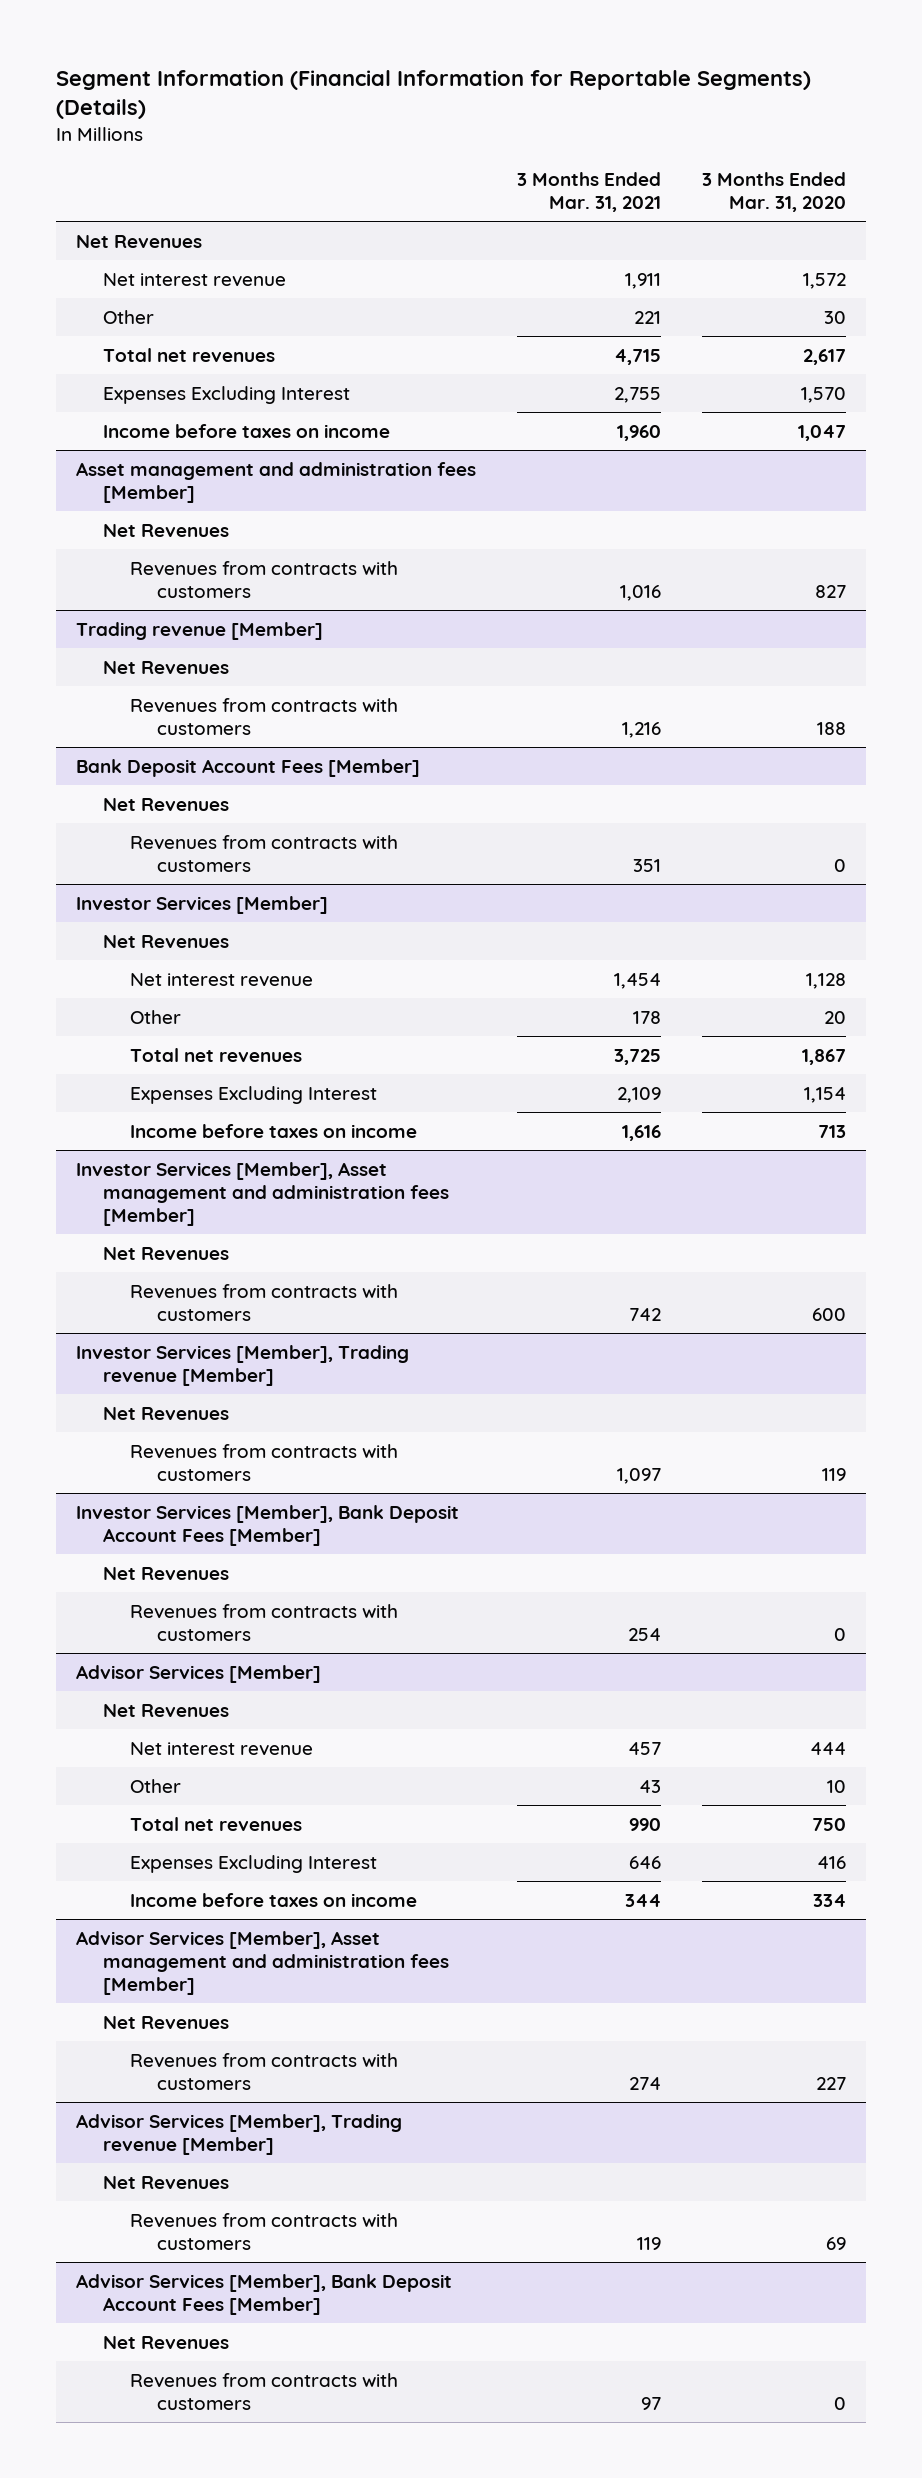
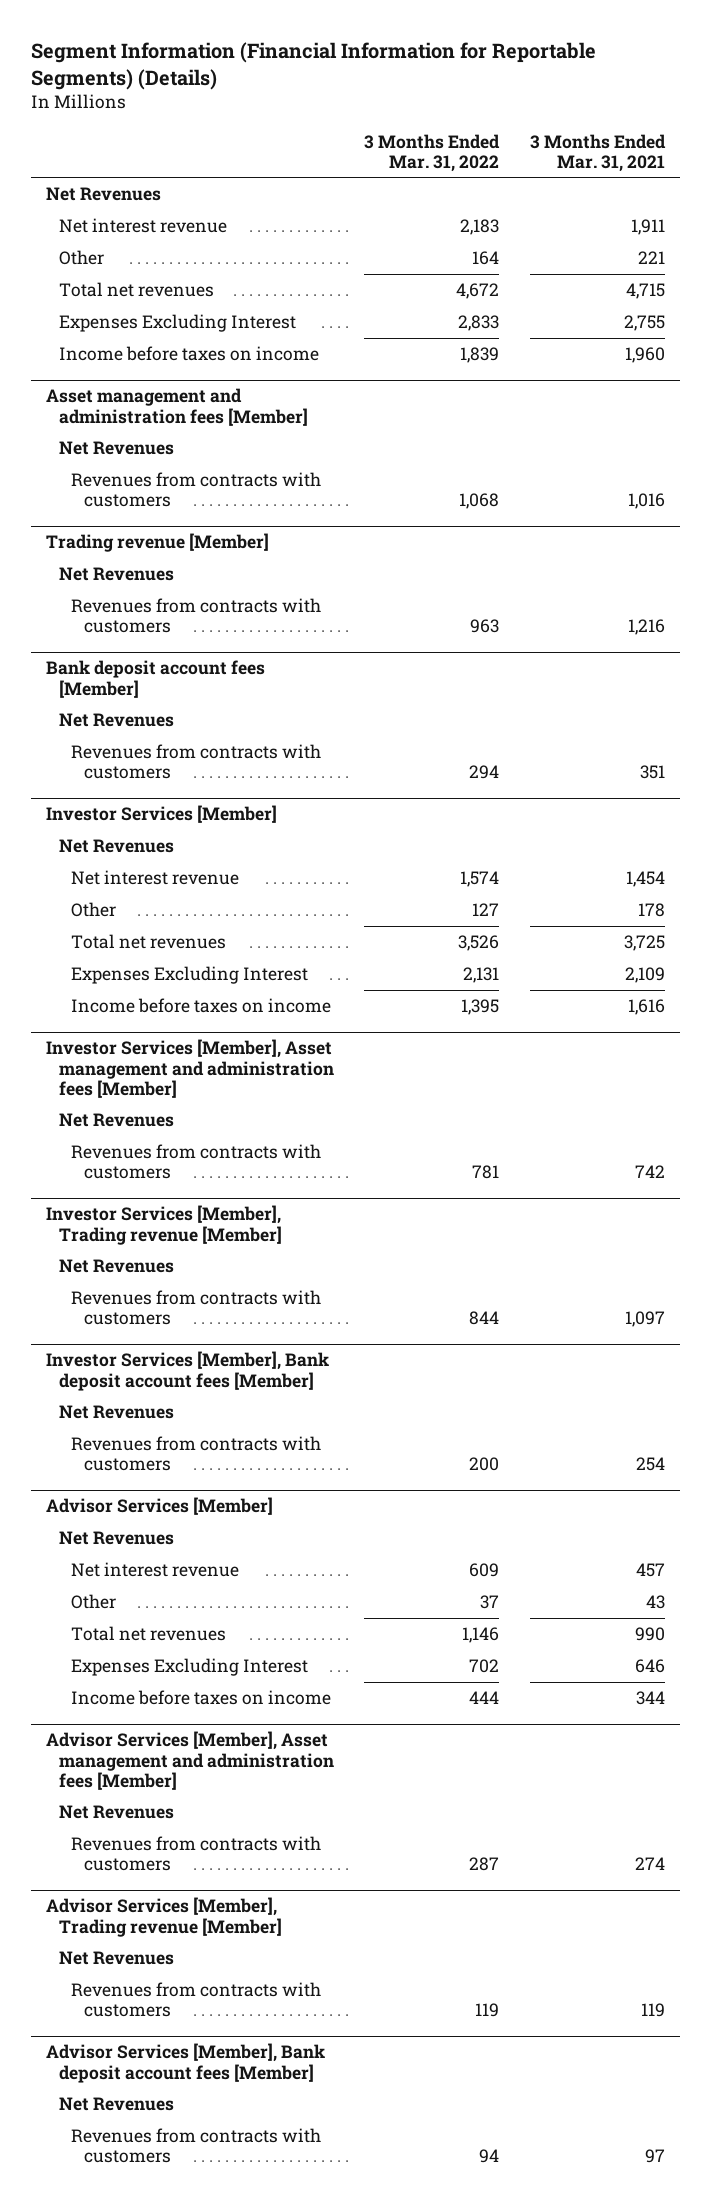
- | 3 Months Ended Mar. 31, 2021 | 3 Months Ended Mar. 31, 2020
+ | 3 Months Ended Mar. 31, 2022 | 3 Months Ended Mar. 31, 2021
- Bank Deposit Account Fees [Member]
+ Bank deposit account fees [Member]
- Investor Services [Member], Bank Deposit Account Fees [Member]
+ Investor Services [Member], Bank deposit account fees [Member]
- Advisor Services [Member], Bank Deposit Account Fees [Member]
+ Advisor Services [Member], Bank deposit account fees [Member]

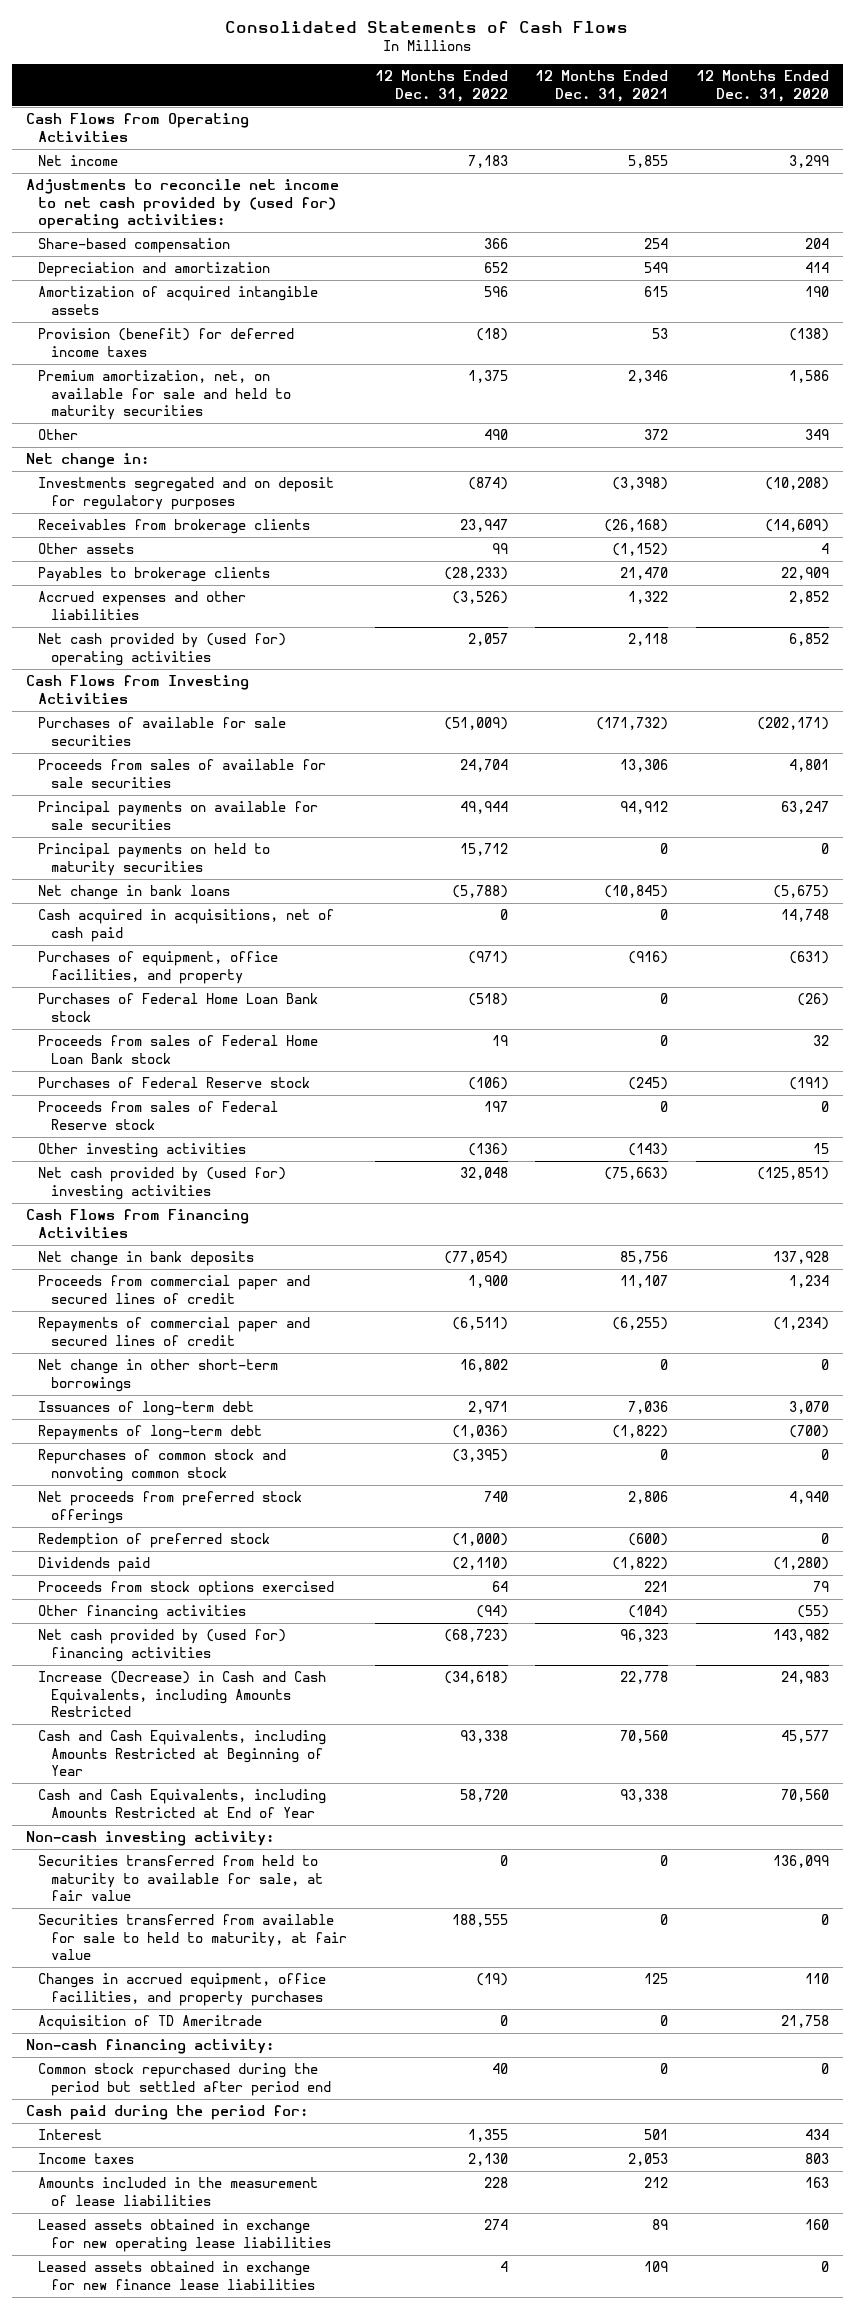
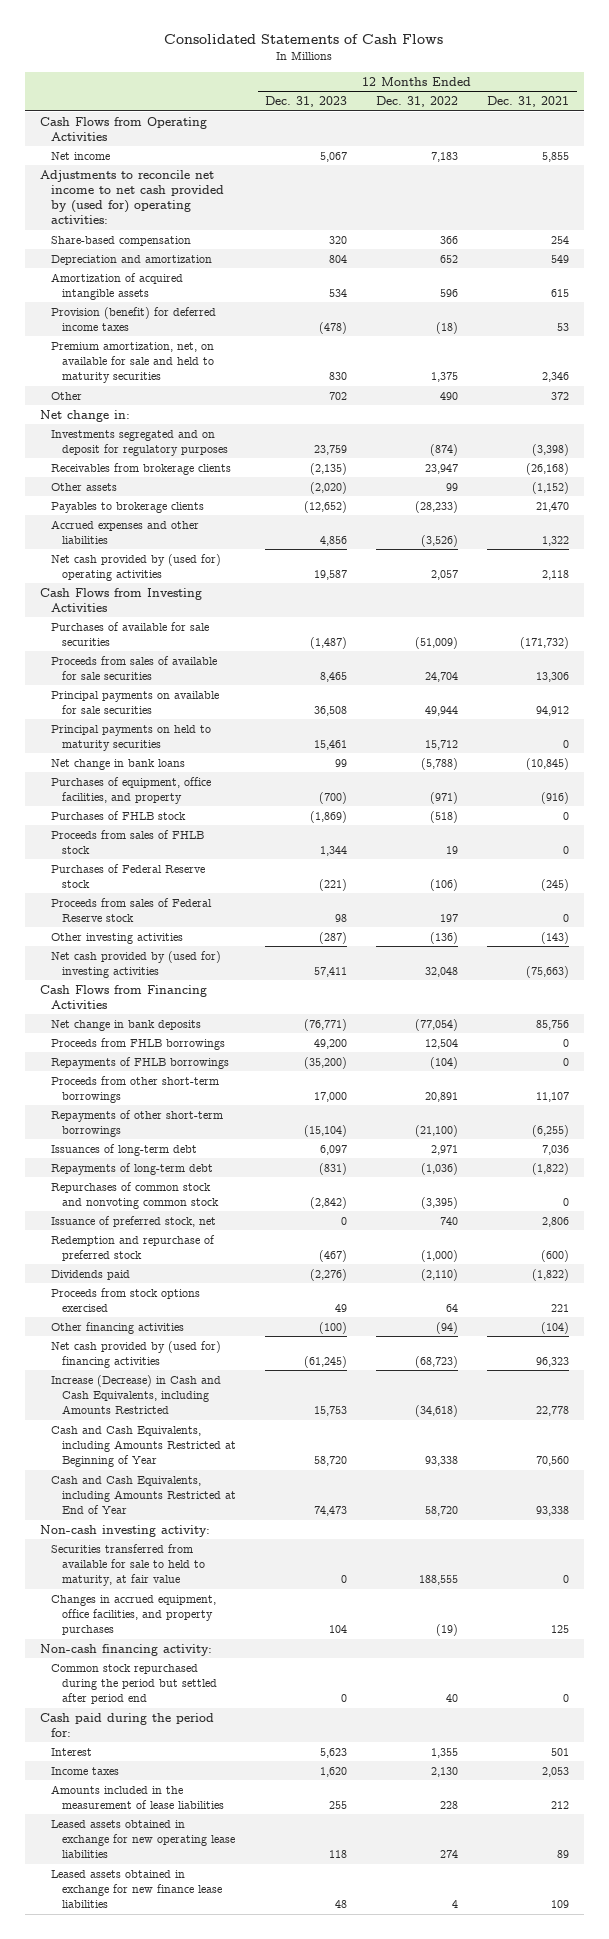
- | 12 Months Ended Dec. 31, 2022 | 12 Months Ended Dec. 31, 2021 | 12 Months Ended Dec. 31, 2020
+ | 12 Months Ended Dec. 31, 2023 | 12 Months Ended Dec. 31, 2022 | 12 Months Ended Dec. 31, 2021
- Cash acquired in acquisitions, net of cash paid | 0 | 0 | 14,748
- Purchases of Federal Home Loan Bank stock | (518) | 0 | (26)
- Proceeds from sales of Federal Home Loan Bank stock | 19 | 0 | 32
+ Purchases of FHLB stock | (1,869) | (518) | 0
+ Proceeds from sales of FHLB stock | 1,344 | 19 | 0
- Proceeds from commercial paper and secured lines of credit | 1,900 | 11,107 | 1,234
- Repayments of commercial paper and secured lines of credit | (6,511) | (6,255) | (1,234)
- Net change in other short-term borrowings | 16,802 | 0 | 0
+ Proceeds from FHLB borrowings | 49,200 | 12,504 | 0
+ Repayments of FHLB borrowings | (35,200) | (104) | 0
+ Proceeds from other short-term borrowings | 17,000 | 20,891 | 11,107
+ Repayments of other short-term borrowings | (15,104) | (21,100) | (6,255)
- Net proceeds from preferred stock offerings | 740 | 2,806 | 4,940
- Redemption of preferred stock | (1,000) | (600) | 0
+ Issuance of preferred stock, net | 0 | 740 | 2,806
+ Redemption and repurchase of preferred stock | (467) | (1,000) | (600)
- Securities transferred from held to maturity to available for sale, at fair value | 0 | 0 | 136,099
- Acquisition of TD Ameritrade | 0 | 0 | 21,758

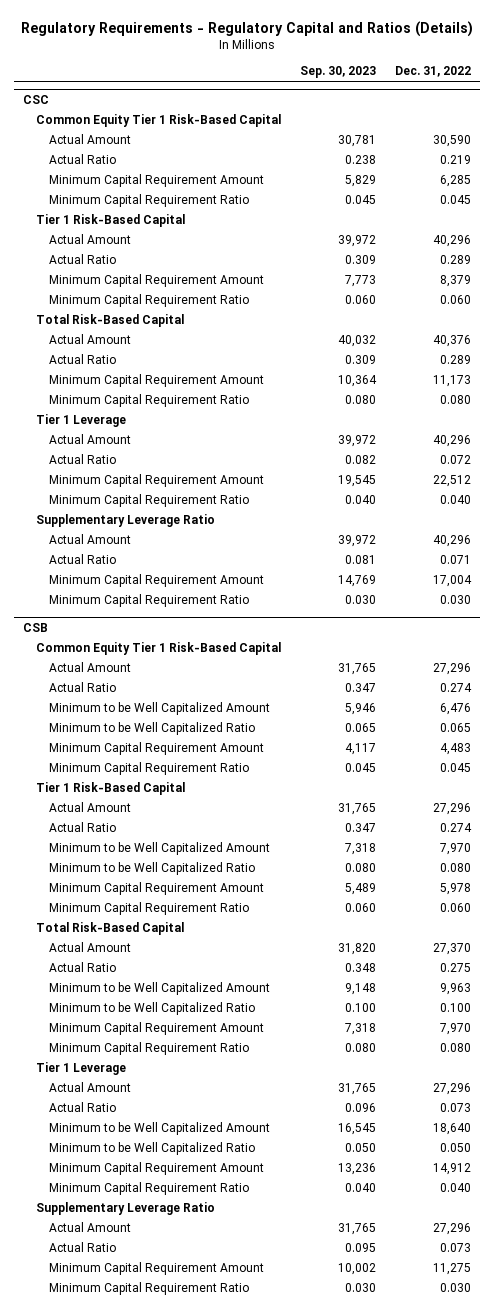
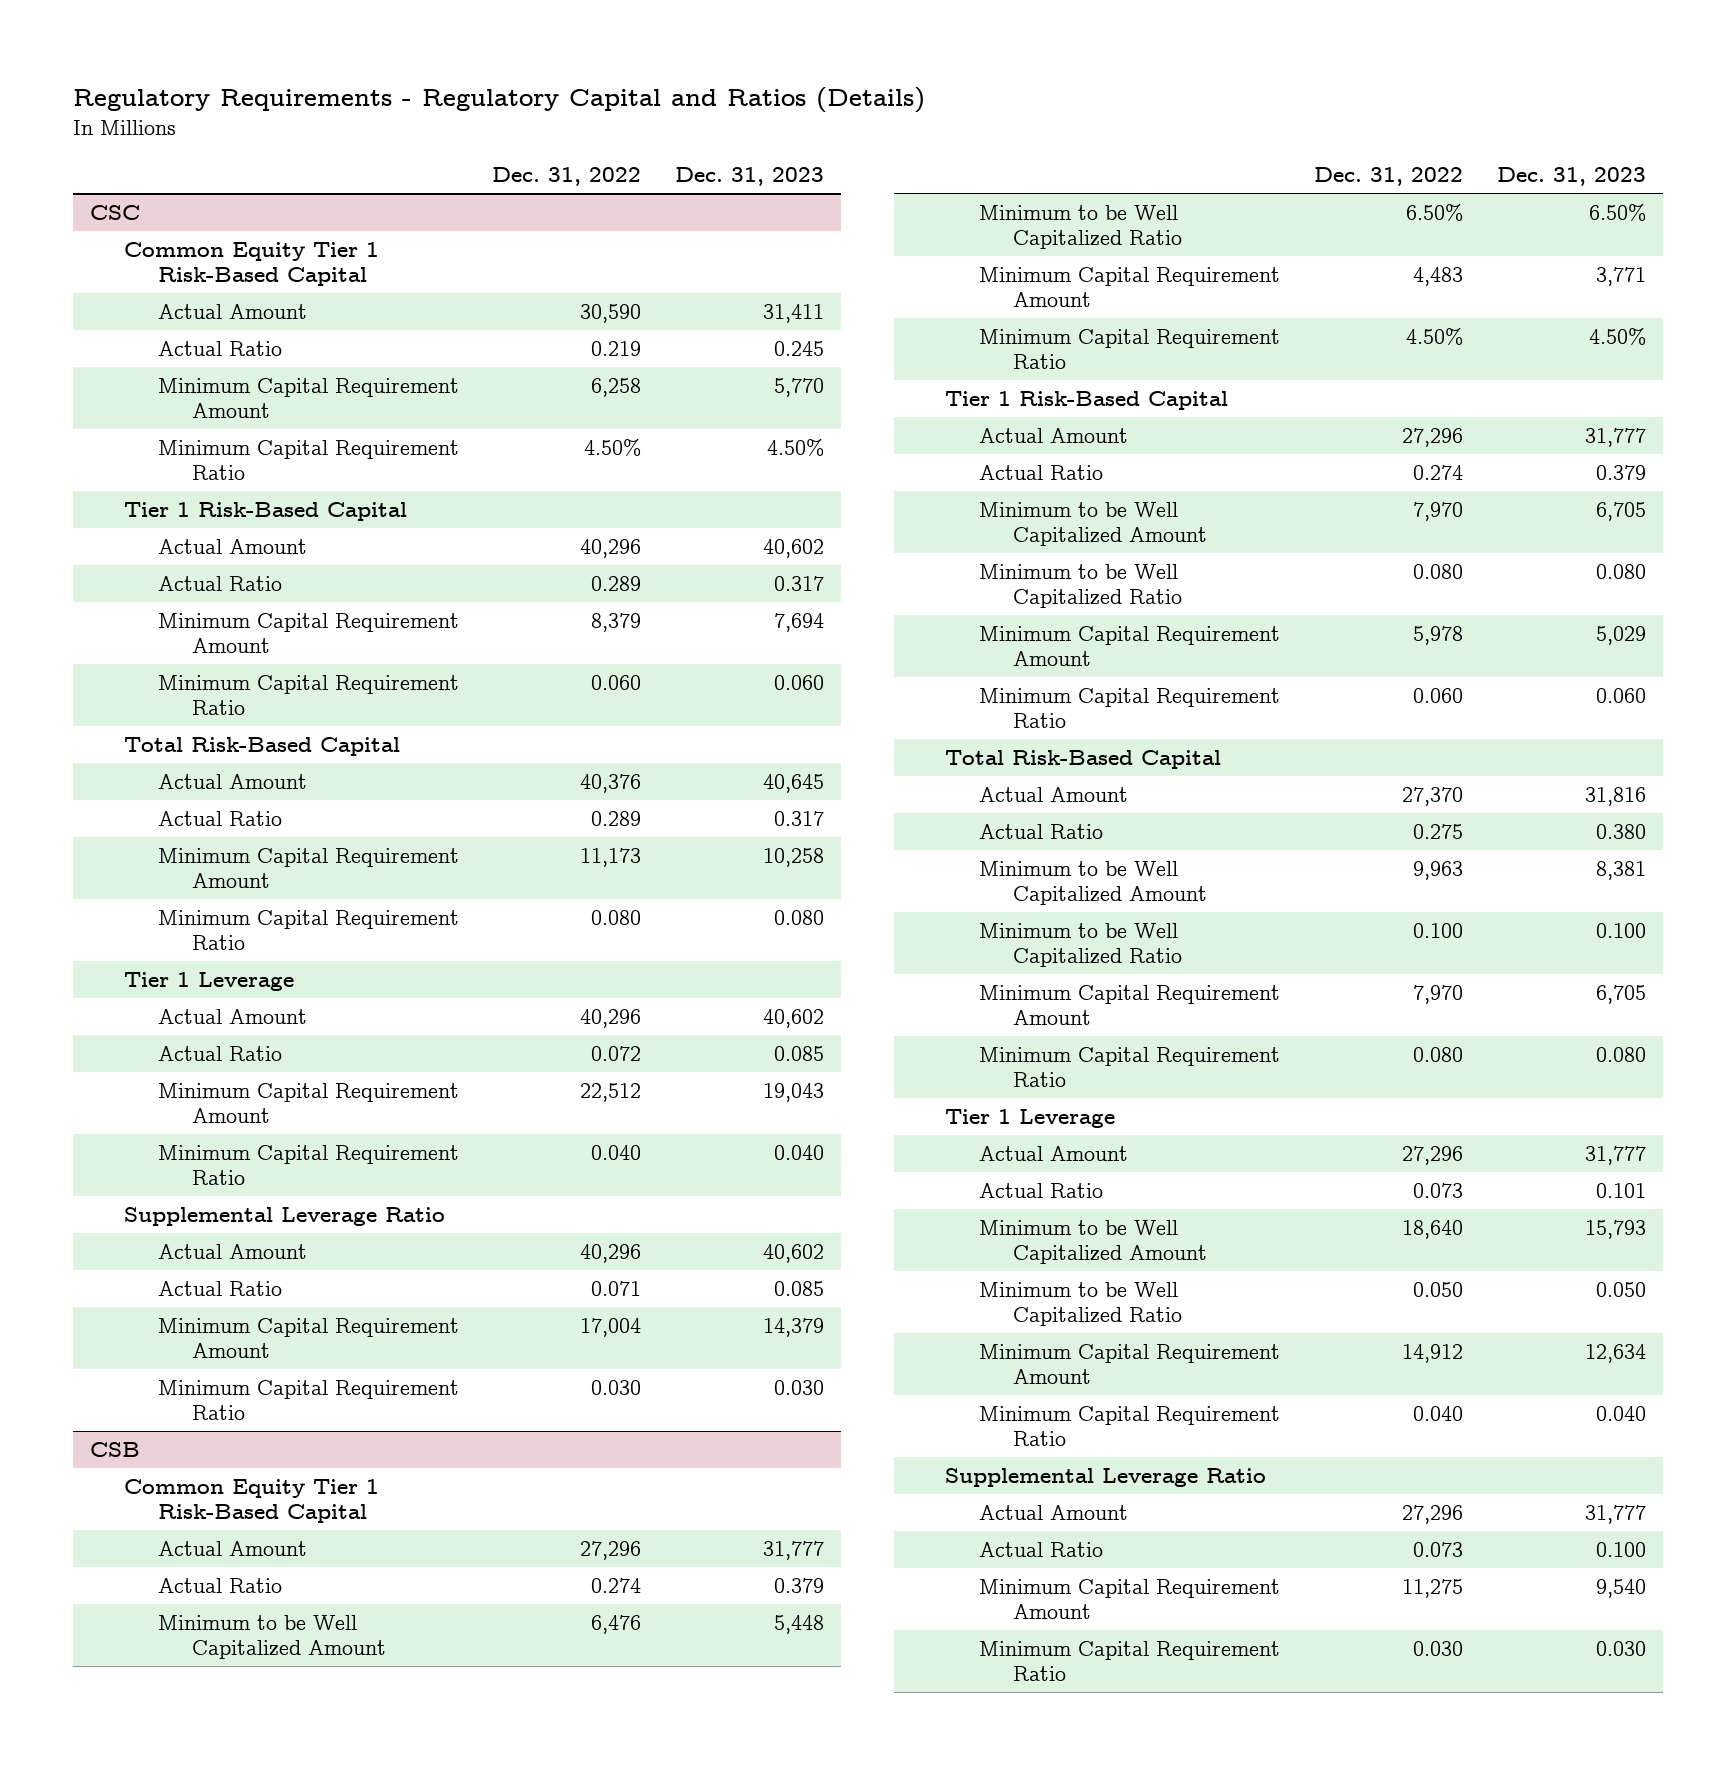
- | Sep. 30, 2023 | Dec. 31, 2022
+ | Dec. 31, 2022 | Dec. 31, 2023
@ CSC
- Minimum Capital Requirement Amount | 5,829 | 6,285
- Minimum Capital Requirement Ratio | 0.045 | 0.045
+ Minimum Capital Requirement Amount | 6,258 | 5,770
+ Minimum Capital Requirement Ratio | 4.50% | 4.50%
- Supplementary Leverage Ratio
+ Supplemental Leverage Ratio
@ CSB
- Minimum to be Well Capitalized Ratio | 0.065 | 0.065
+ Minimum to be Well Capitalized Ratio | 6.50% | 6.50%
- Minimum Capital Requirement Ratio | 0.045 | 0.045
+ Minimum Capital Requirement Ratio | 4.50% | 4.50%
- Supplementary Leverage Ratio
+ Supplemental Leverage Ratio

